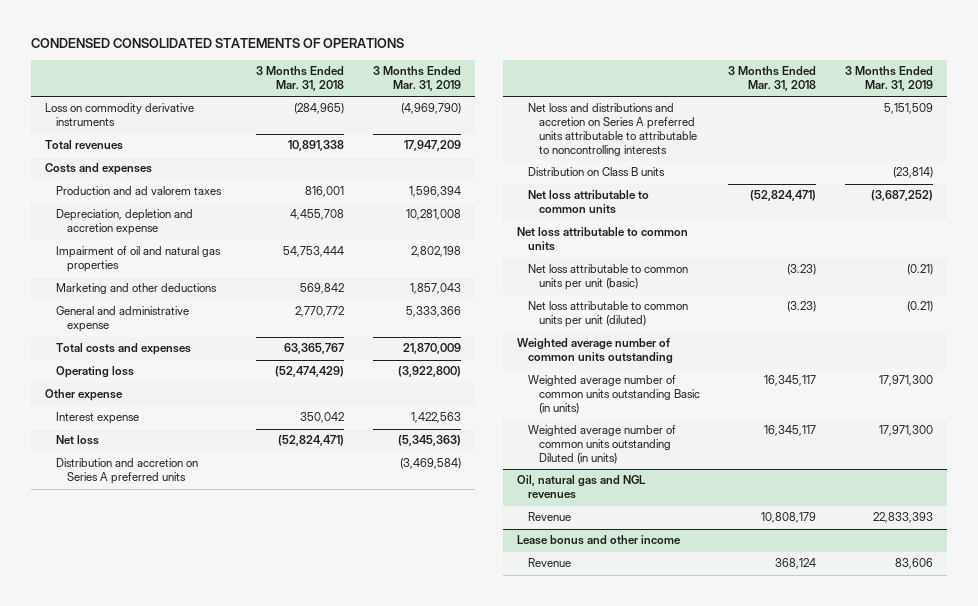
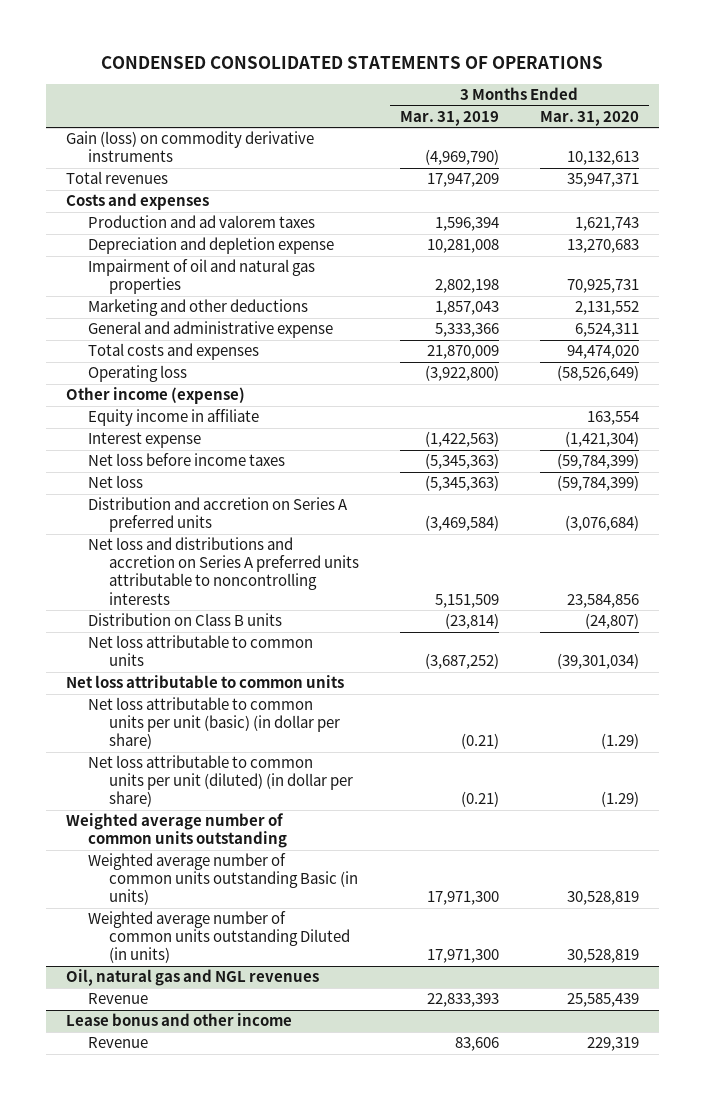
- | 3 Months Ended Mar. 31, 2018 | 3 Months Ended Mar. 31, 2019
+ | 3 Months Ended Mar. 31, 2019 | 3 Months Ended Mar. 31, 2020
- Loss on commodity derivative instruments | (284,965) | (4,969,790)
+ Gain (loss) on commodity derivative instruments | (4,969,790) | 10,132,613
- Depreciation, depletion and accretion expense | 4,455,708 | 10,281,008
+ Depreciation and depletion expense | 10,281,008 | 13,270,683
- Other expense
- Interest expense | 350,042 | 1,422,563
+ Other income (expense)
+ Equity income in affiliate | | 163,554
+ Interest expense | (1,422,563) | (1,421,304)
+ Net loss before income taxes | (5,345,363) | (59,784,399)
- Net loss and distributions and accretion on Series A preferred units attributable to attributable to noncontrolling interests | | 5,151,509
+ Net loss and distributions and accretion on Series A preferred units attributable to noncontrolling interests | 5,151,509 | 23,584,856
- Net loss attributable to common units per unit (basic) | (3.23) | (0.21)
- Net loss attributable to common units per unit (diluted) | (3.23) | (0.21)
+ Net loss attributable to common units per unit (basic) (in dollar per share) | (0.21) | (1.29)
+ Net loss attributable to common units per unit (diluted) (in dollar per share) | (0.21) | (1.29)

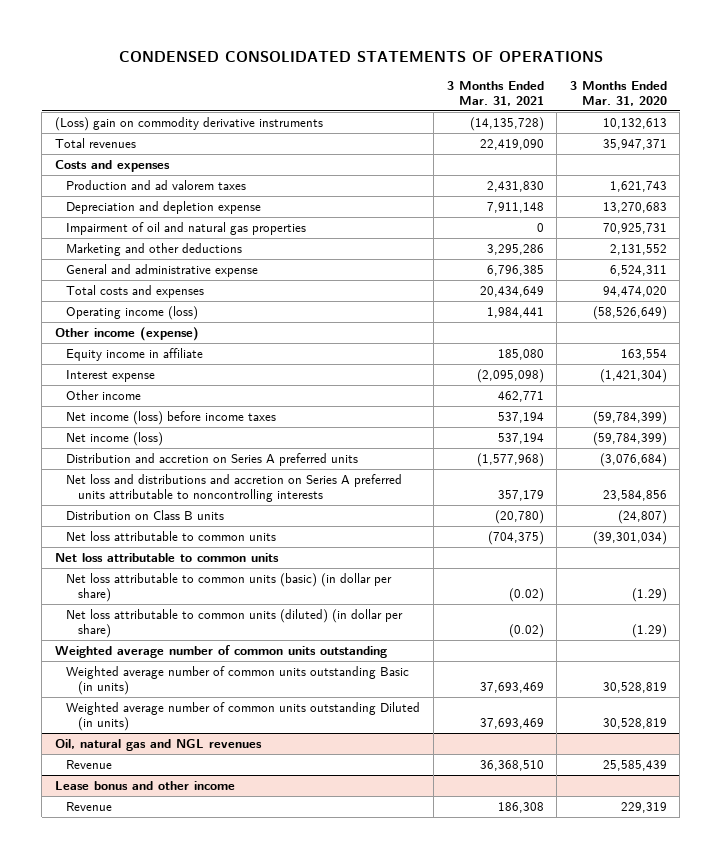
- | 3 Months Ended Mar. 31, 2019 | 3 Months Ended Mar. 31, 2020
+ | 3 Months Ended Mar. 31, 2021 | 3 Months Ended Mar. 31, 2020
- Gain (loss) on commodity derivative instruments | (4,969,790) | 10,132,613
+ (Loss) gain on commodity derivative instruments | (14,135,728) | 10,132,613
- Operating loss | (3,922,800) | (58,526,649)
+ Operating income (loss) | 1,984,441 | (58,526,649)
- Net loss before income taxes | (5,345,363) | (59,784,399)
- Net loss | (5,345,363) | (59,784,399)
+ Other income | 462,771 |
+ Net income (loss) before income taxes | 537,194 | (59,784,399)
+ Net income (loss) | 537,194 | (59,784,399)
- Net loss attributable to common units per unit (basic) (in dollar per share) | (0.21) | (1.29)
- Net loss attributable to common units per unit (diluted) (in dollar per share) | (0.21) | (1.29)
+ Net loss attributable to common units (basic) (in dollar per share) | (0.02) | (1.29)
+ Net loss attributable to common units (diluted) (in dollar per share) | (0.02) | (1.29)

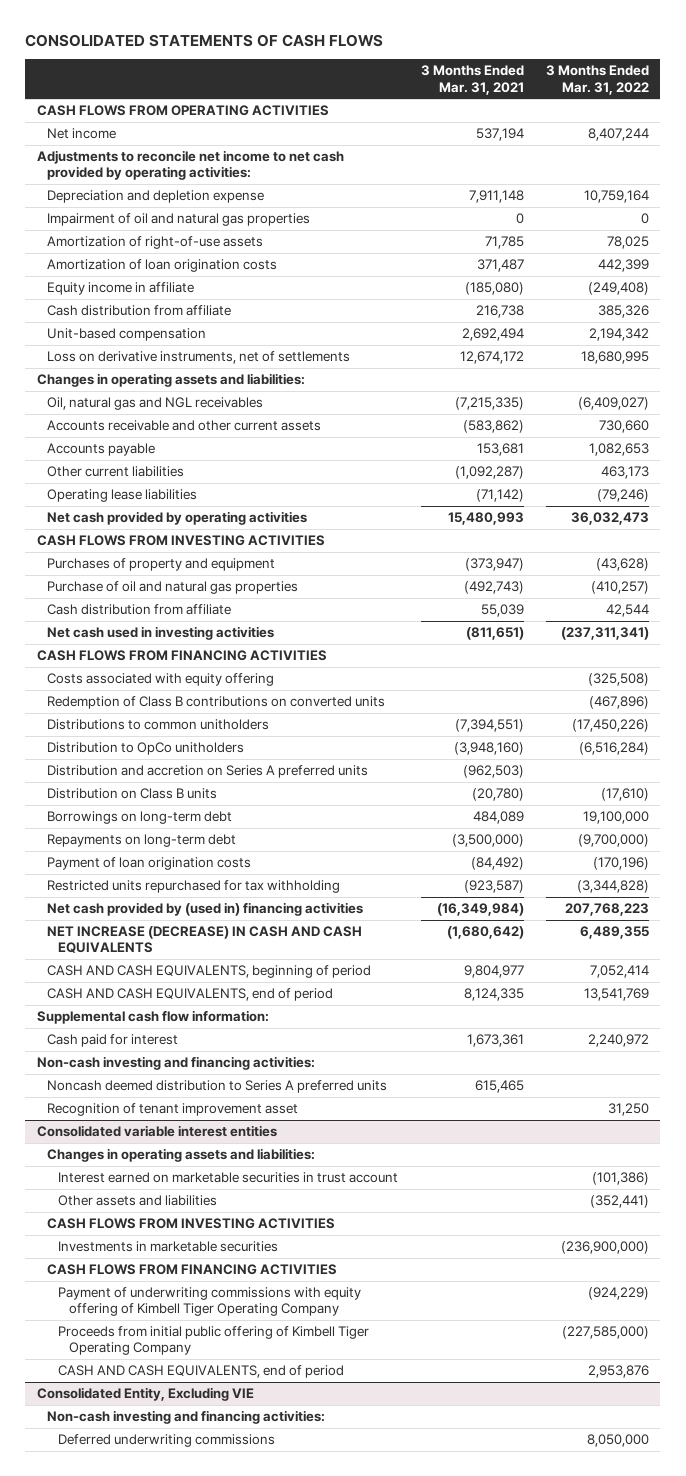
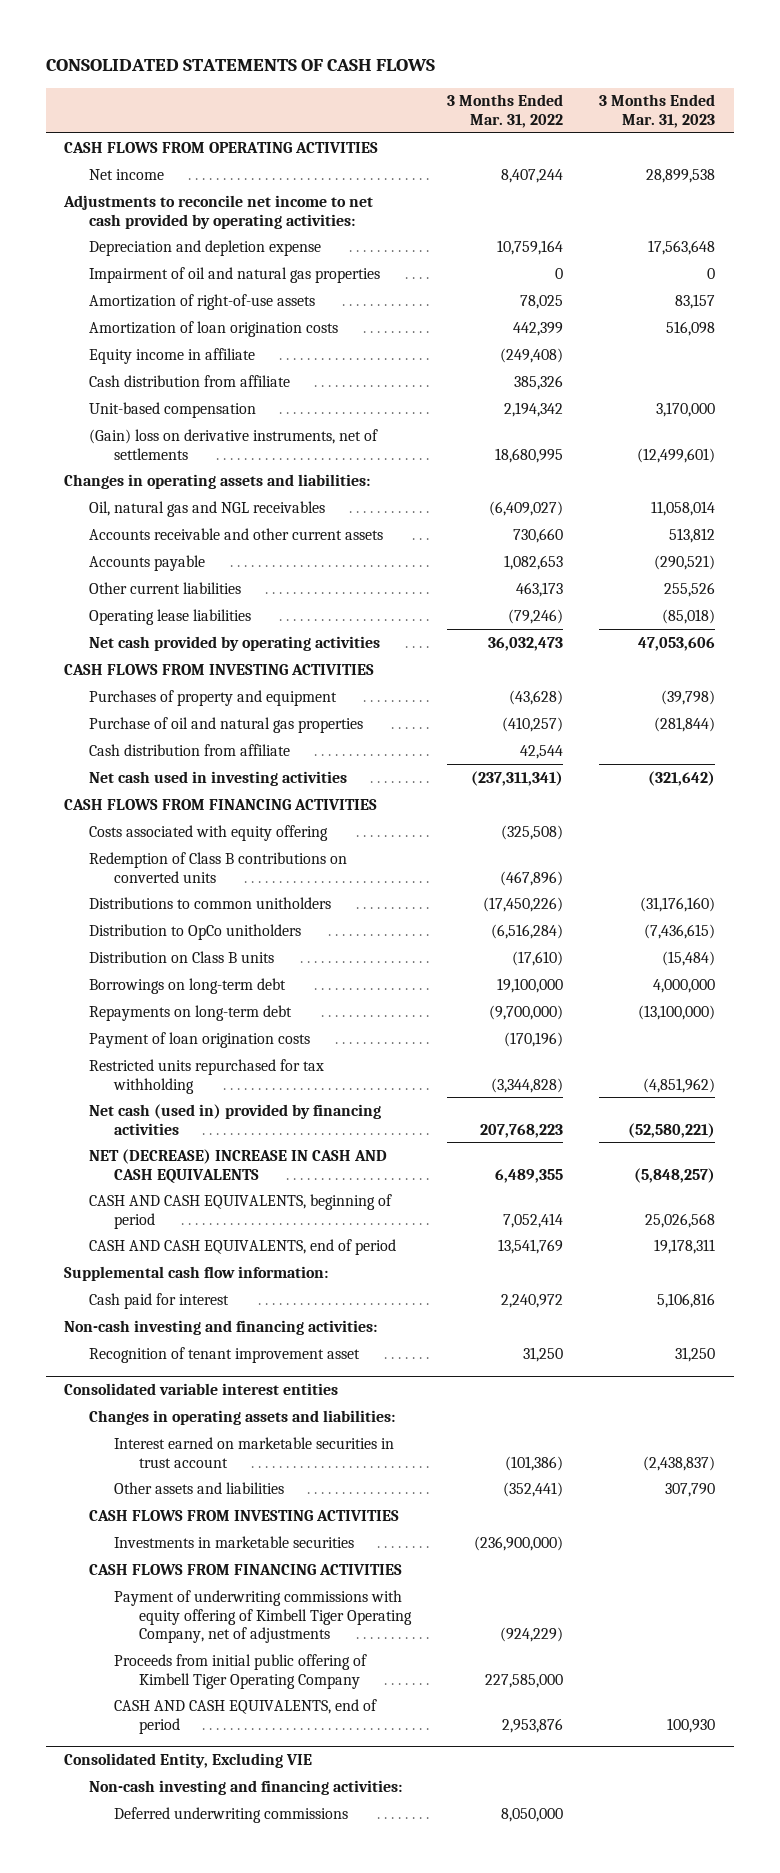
- | 3 Months Ended Mar. 31, 2021 | 3 Months Ended Mar. 31, 2022
+ | 3 Months Ended Mar. 31, 2022 | 3 Months Ended Mar. 31, 2023
- Loss on derivative instruments, net of settlements | 12,674,172 | 18,680,995
+ (Gain) loss on derivative instruments, net of settlements | 18,680,995 | (12,499,601)
- Distribution and accretion on Series A preferred units | (962,503) |
- Net cash provided by (used in) financing activities | (16,349,984) | 207,768,223
- NET INCREASE (DECREASE) IN CASH AND CASH EQUIVALENTS | (1,680,642) | 6,489,355
+ Net cash (used in) provided by financing activities | 207,768,223 | (52,580,221)
+ NET (DECREASE) INCREASE IN CASH AND CASH EQUIVALENTS | 6,489,355 | (5,848,257)
- Noncash deemed distribution to Series A preferred units | 615,465 |
@ Consolidated variable interest entities
- Payment of underwriting commissions with equity offering of Kimbell Tiger Operating Company | | (924,229)
- Proceeds from initial public offering of Kimbell Tiger Operating Company | | (227,585,000)
+ Payment of underwriting commissions with equity offering of Kimbell Tiger Operating Company, net of adjustments | (924,229) |
+ Proceeds from initial public offering of Kimbell Tiger Operating Company | 227,585,000 |

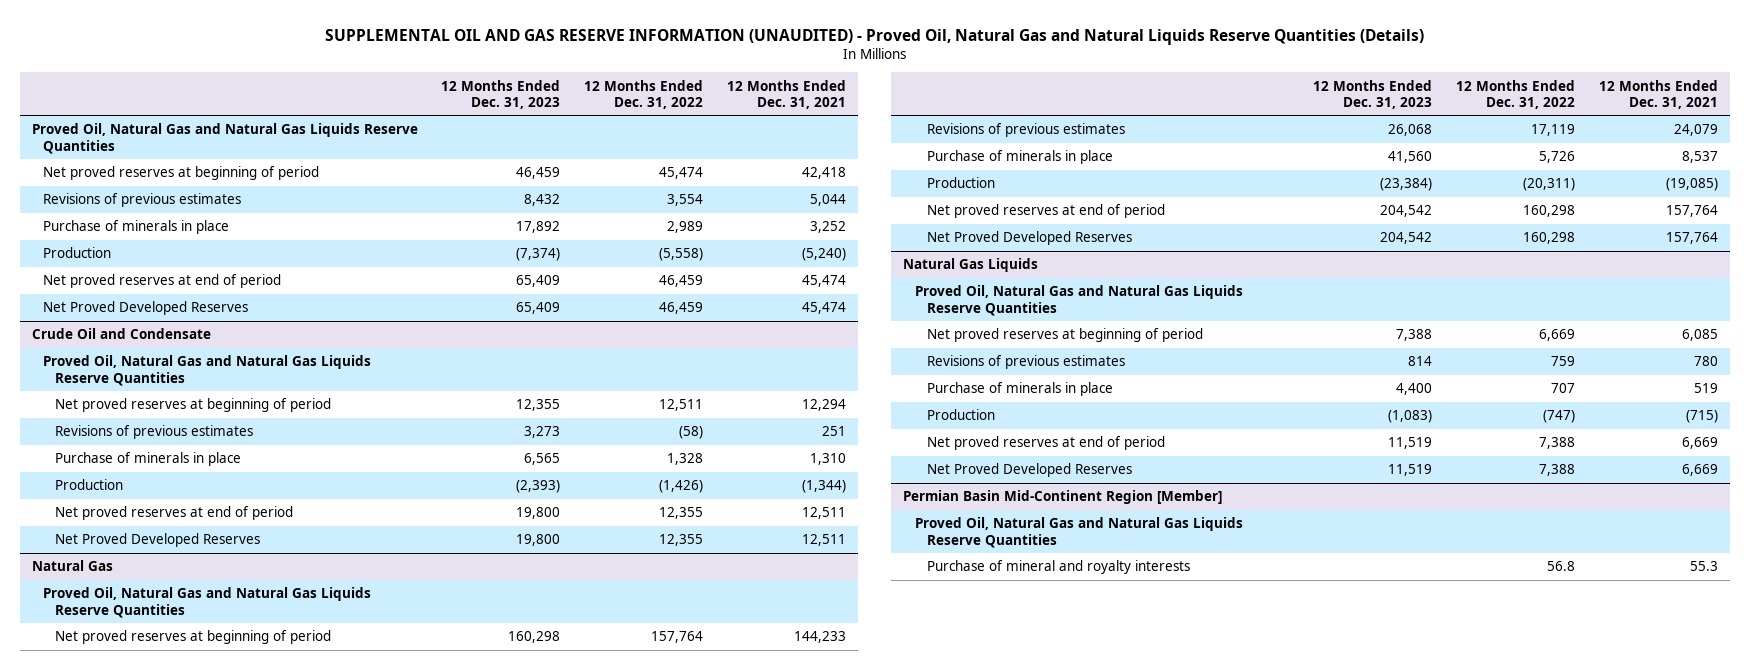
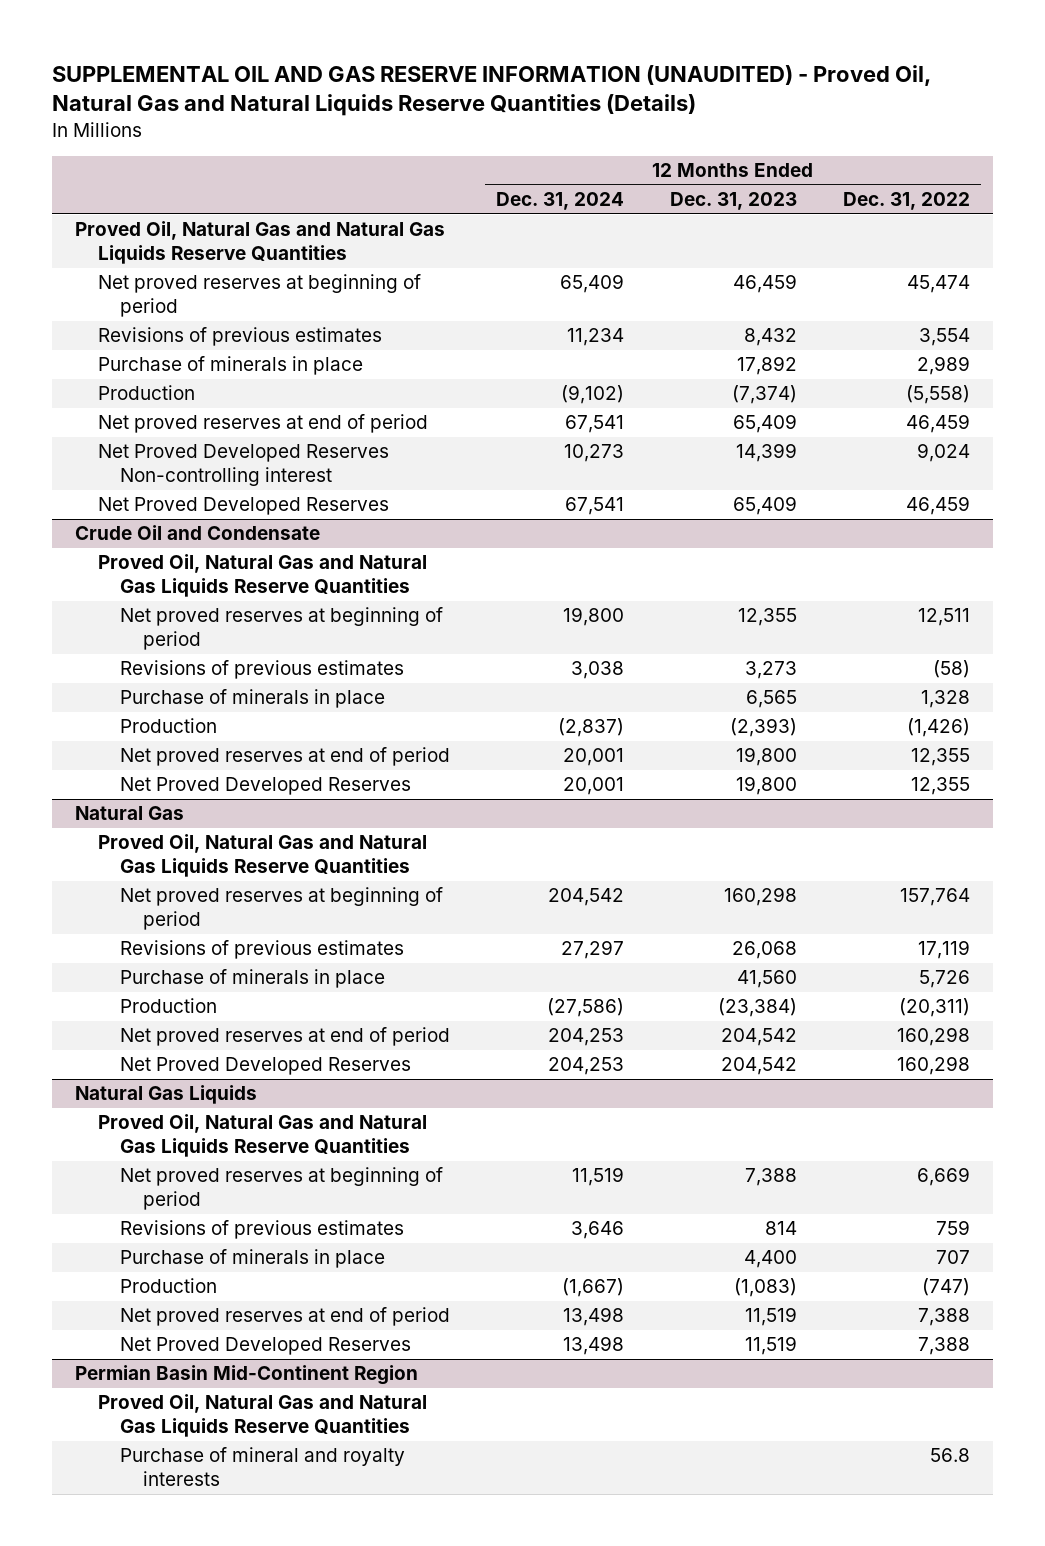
- | 12 Months Ended Dec. 31, 2023 | 12 Months Ended Dec. 31, 2022 | 12 Months Ended Dec. 31, 2021
+ | 12 Months Ended Dec. 31, 2024 | 12 Months Ended Dec. 31, 2023 | 12 Months Ended Dec. 31, 2022
+ Net Proved Developed Reserves Non-controlling interest | 10,273 | 14,399 | 9,024
- Permian Basin Mid-Continent Region [Member]
+ Permian Basin Mid-Continent Region

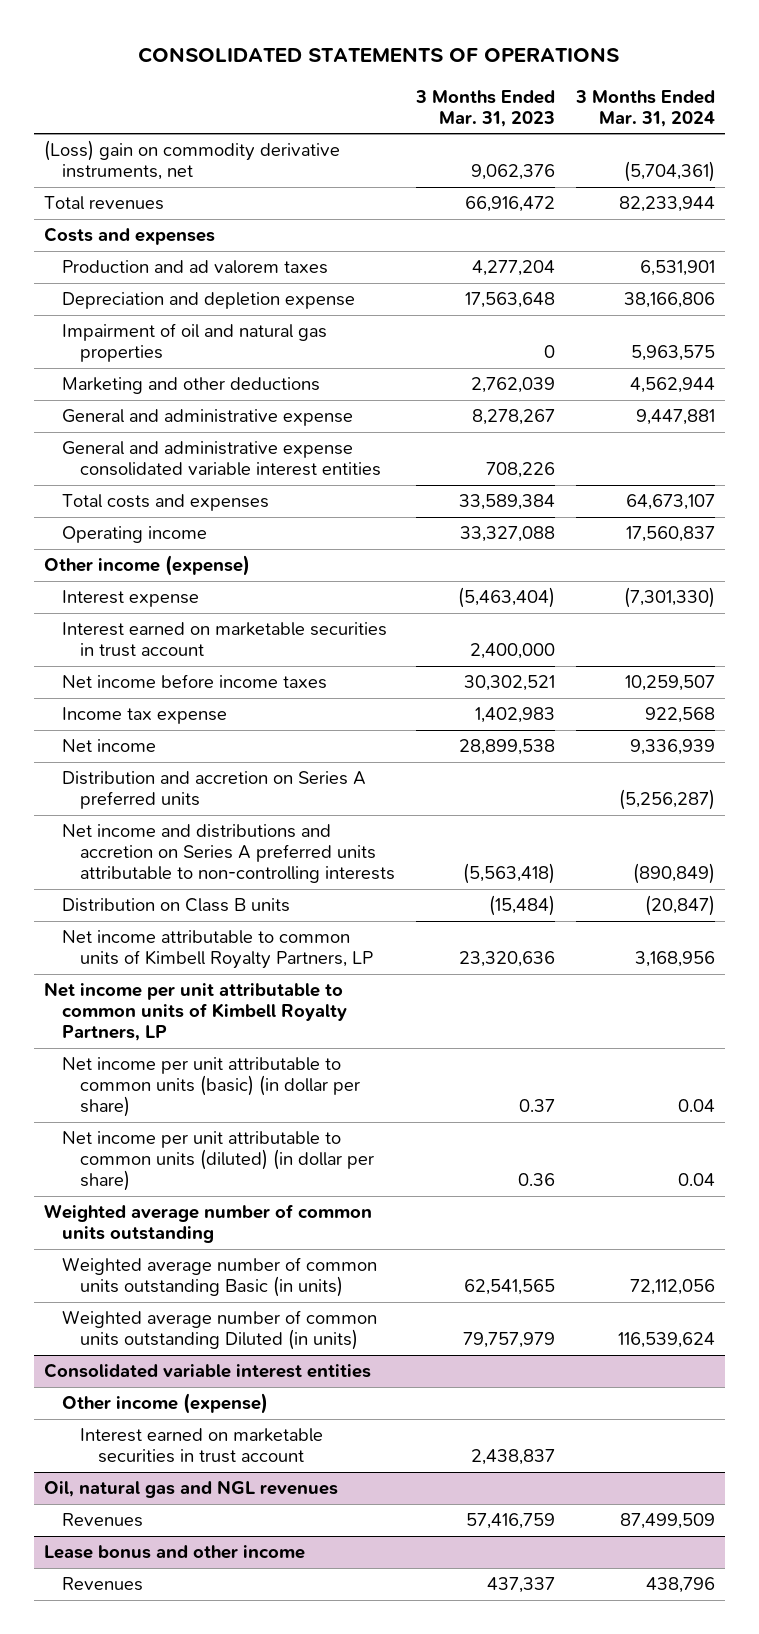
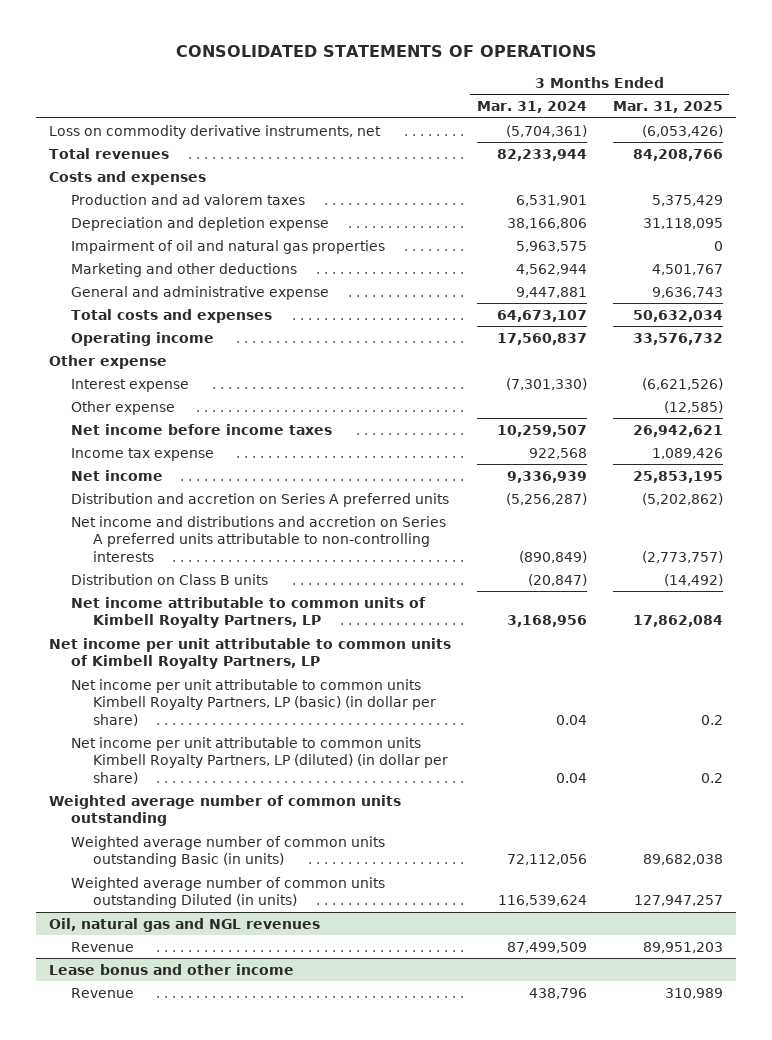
- | 3 Months Ended Mar. 31, 2023 | 3 Months Ended Mar. 31, 2024
+ | 3 Months Ended Mar. 31, 2024 | 3 Months Ended Mar. 31, 2025
- (Loss) gain on commodity derivative instruments, net | 9,062,376 | (5,704,361)
+ Loss on commodity derivative instruments, net | (5,704,361) | (6,053,426)
- General and administrative expense consolidated variable interest entities | 708,226 |
- Other income (expense)
+ Other expense
- Interest earned on marketable securities in trust account | 2,400,000 |
+ Other expense | | (12,585)
- Net income per unit attributable to common units (basic) (in dollar per share) | 0.37 | 0.04
- Net income per unit attributable to common units (diluted) (in dollar per share) | 0.36 | 0.04
+ Net income per unit attributable to common units Kimbell Royalty Partners, LP (basic) (in dollar per share) | 0.04 | 0.2
+ Net income per unit attributable to common units Kimbell Royalty Partners, LP (diluted) (in dollar per share) | 0.04 | 0.2
- Consolidated variable interest entities
- Other income (expense)
- Interest earned on marketable securities in trust account | 2,438,837 |
@ Oil, natural gas and NGL revenues
- Revenues | 57,416,759 | 87,499,509
+ Revenue | 87,499,509 | 89,951,203
@ Lease bonus and other income
- Revenues | 437,337 | 438,796
+ Revenue | 438,796 | 310,989

